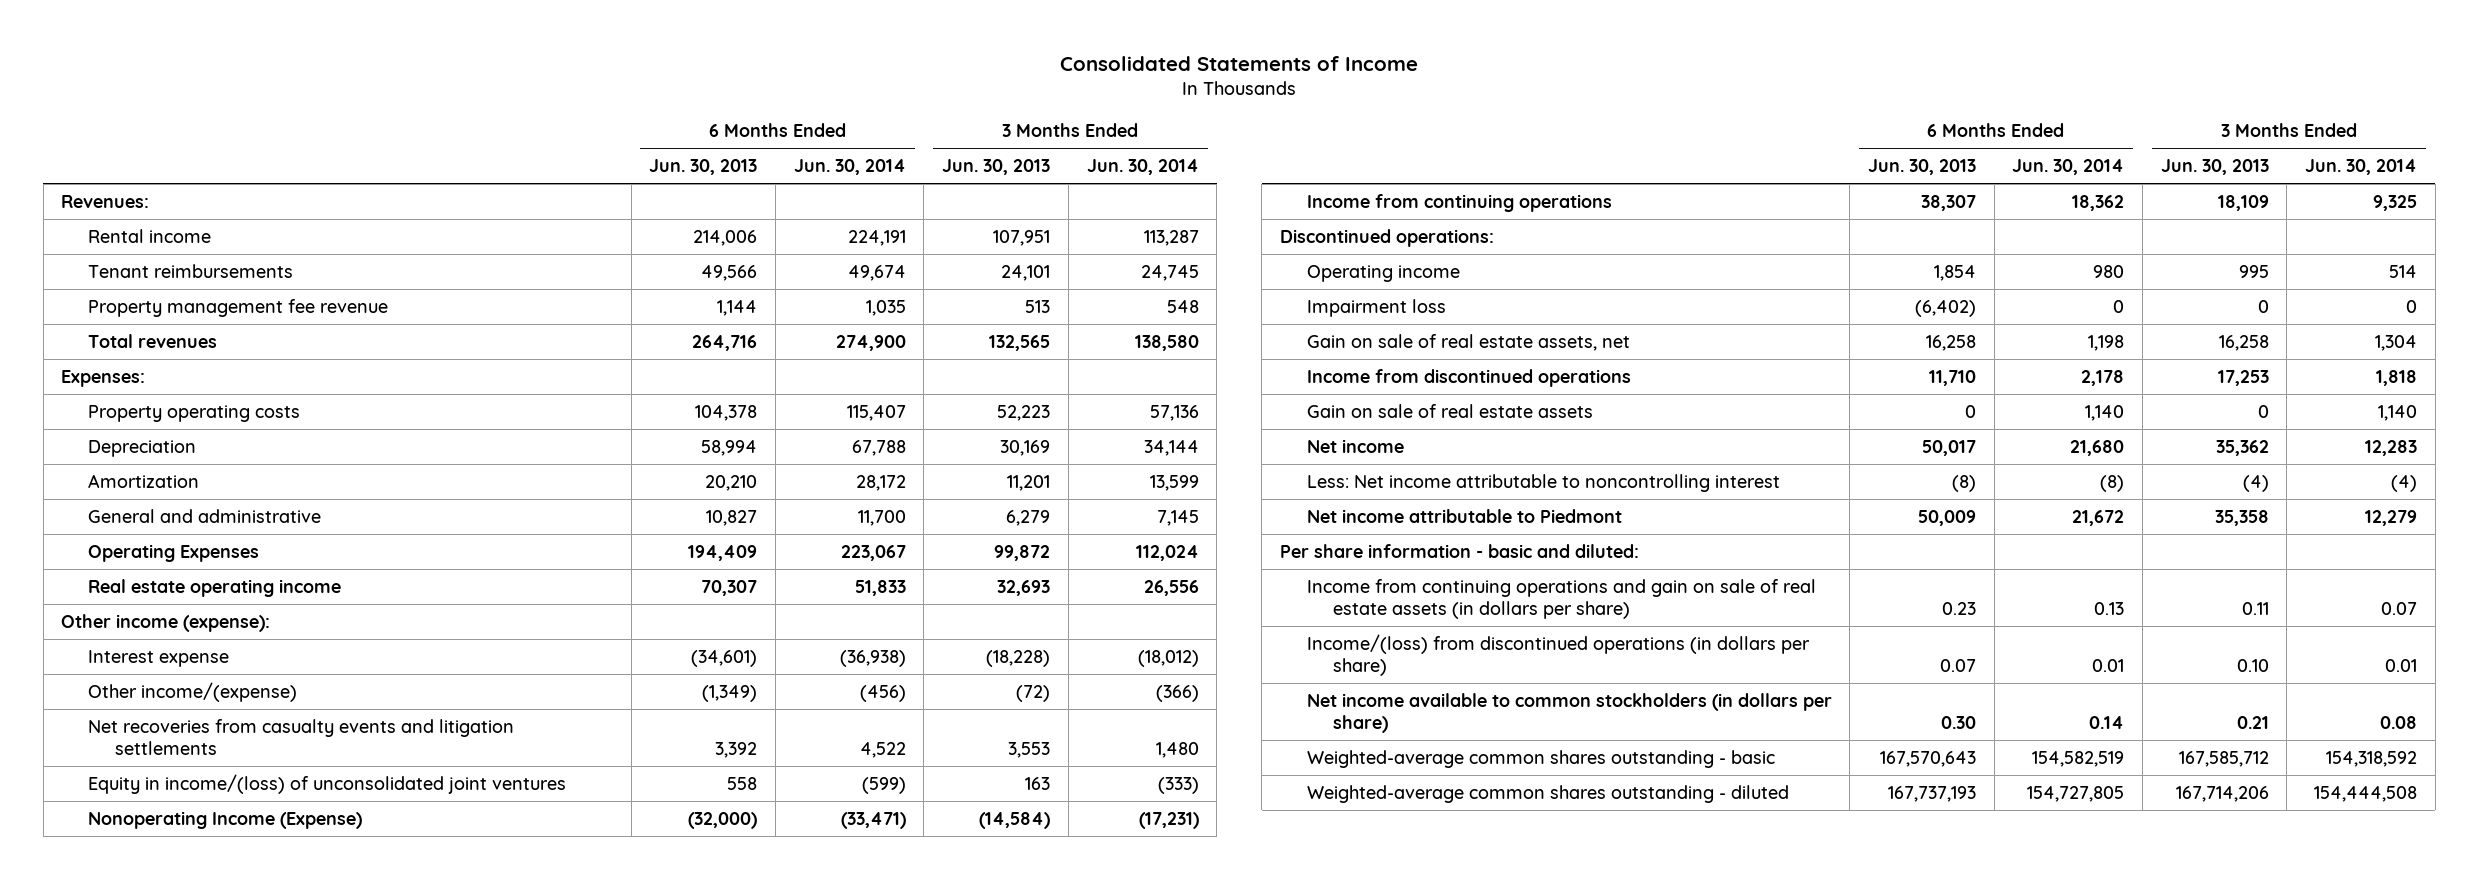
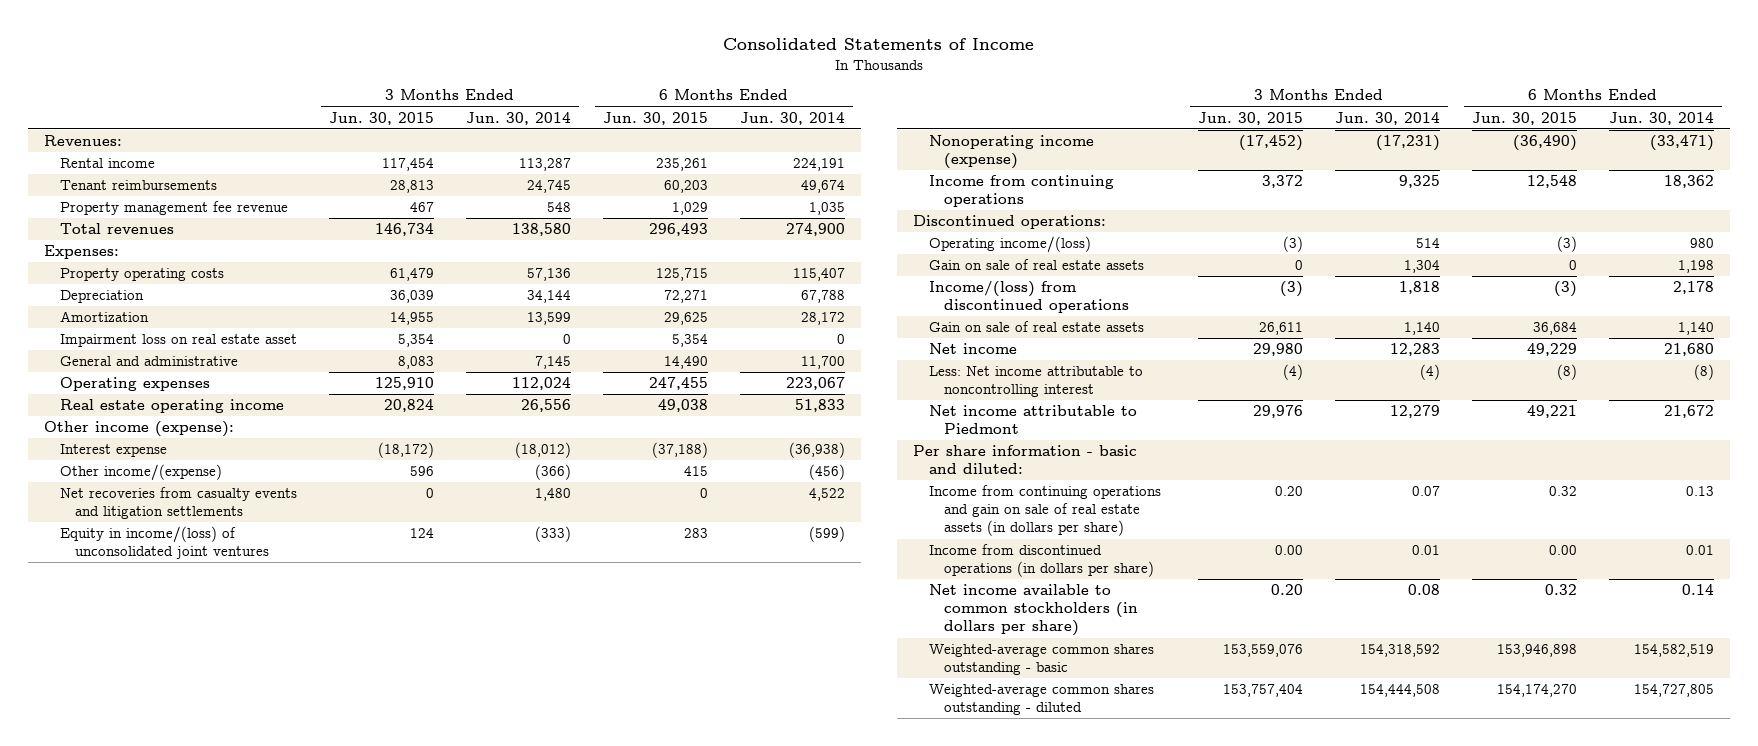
- | 6 Months Ended Jun. 30, 2013 | 6 Months Ended Jun. 30, 2014 | 3 Months Ended Jun. 30, 2013 | 3 Months Ended Jun. 30, 2014
+ | 3 Months Ended Jun. 30, 2015 | 3 Months Ended Jun. 30, 2014 | 6 Months Ended Jun. 30, 2015 | 6 Months Ended Jun. 30, 2014
+ Impairment loss on real estate asset | 5,354 | 0 | 5,354 | 0
- Operating Expenses | 194,409 | 223,067 | 99,872 | 112,024
+ Operating expenses | 125,910 | 112,024 | 247,455 | 223,067
- Nonoperating Income (Expense) | (32,000) | (33,471) | (14,584) | (17,231)
+ Nonoperating income (expense) | (17,452) | (17,231) | (36,490) | (33,471)
- Operating income | 1,854 | 980 | 995 | 514
- Impairment loss | (6,402) | 0 | 0 | 0
- Gain on sale of real estate assets, net | 16,258 | 1,198 | 16,258 | 1,304
- Income from discontinued operations | 11,710 | 2,178 | 17,253 | 1,818
+ Operating income/(loss) | (3) | 514 | (3) | 980
+ Gain on sale of real estate assets | 0 | 1,304 | 0 | 1,198
+ Income/(loss) from discontinued operations | (3) | 1,818 | (3) | 2,178
- Income/(loss) from discontinued operations (in dollars per share) | 0.07 | 0.01 | 0.10 | 0.01
+ Income from discontinued operations (in dollars per share) | 0.00 | 0.01 | 0.00 | 0.01

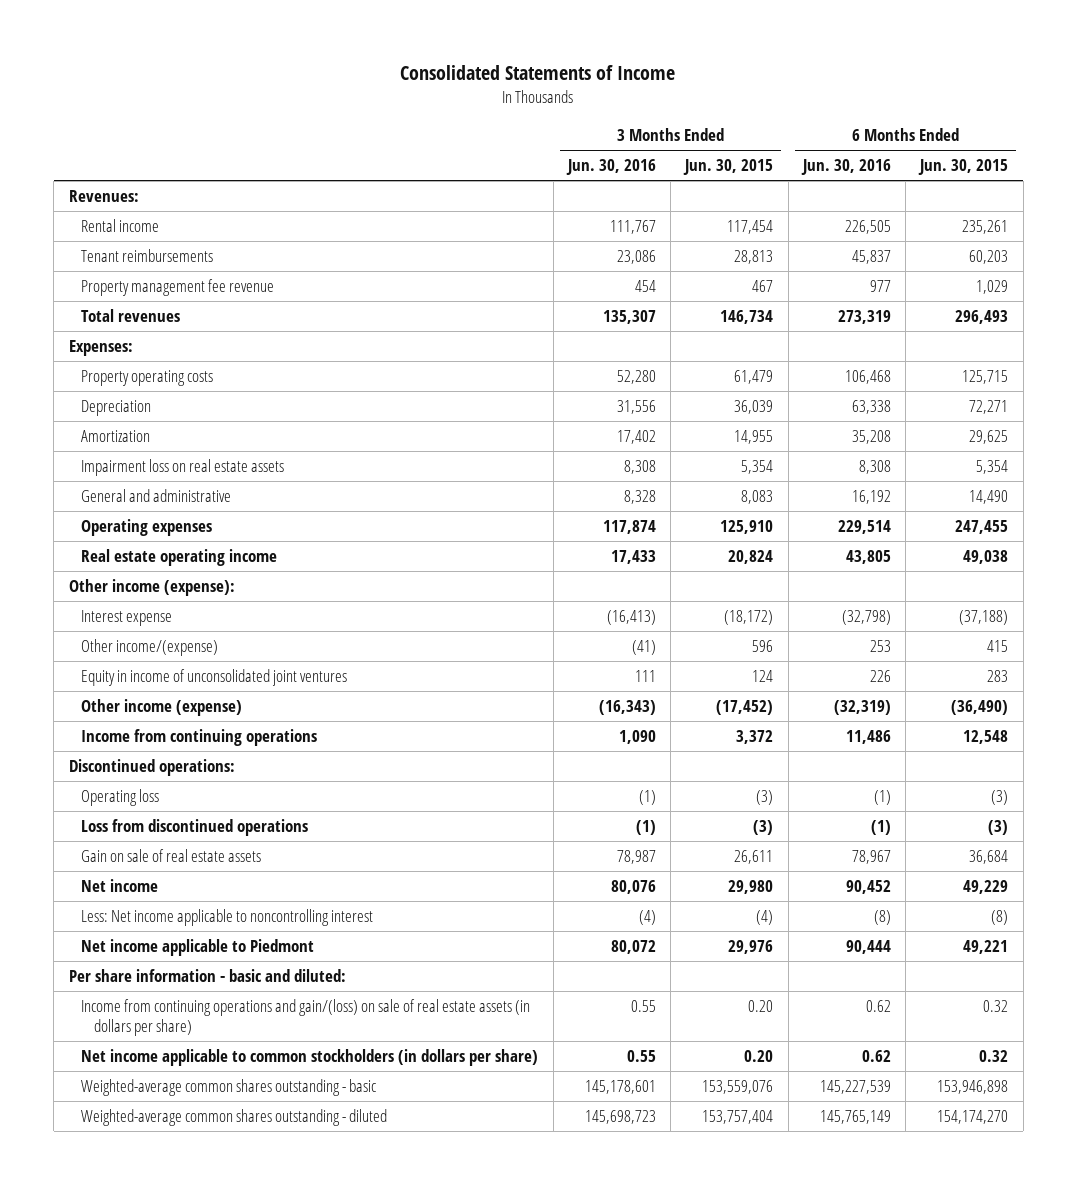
- | 3 Months Ended Jun. 30, 2015 | 3 Months Ended Jun. 30, 2014 | 6 Months Ended Jun. 30, 2015 | 6 Months Ended Jun. 30, 2014
+ | 3 Months Ended Jun. 30, 2016 | 3 Months Ended Jun. 30, 2015 | 6 Months Ended Jun. 30, 2016 | 6 Months Ended Jun. 30, 2015
- Impairment loss on real estate asset | 5,354 | 0 | 5,354 | 0
+ Impairment loss on real estate assets | 8,308 | 5,354 | 8,308 | 5,354
- Net recoveries from casualty events and litigation settlements | 0 | 1,480 | 0 | 4,522
- Equity in income/(loss) of unconsolidated joint ventures | 124 | (333) | 283 | (599)
- Nonoperating income (expense) | (17,452) | (17,231) | (36,490) | (33,471)
+ Equity in income of unconsolidated joint ventures | 111 | 124 | 226 | 283
+ Other income (expense) | (16,343) | (17,452) | (32,319) | (36,490)
- Operating income/(loss) | (3) | 514 | (3) | 980
- Gain on sale of real estate assets | 0 | 1,304 | 0 | 1,198
- Income/(loss) from discontinued operations | (3) | 1,818 | (3) | 2,178
+ Operating loss | (1) | (3) | (1) | (3)
+ Loss from discontinued operations | (1) | (3) | (1) | (3)
- Less: Net income attributable to noncontrolling interest | (4) | (4) | (8) | (8)
- Net income attributable to Piedmont | 29,976 | 12,279 | 49,221 | 21,672
+ Less: Net income applicable to noncontrolling interest | (4) | (4) | (8) | (8)
+ Net income applicable to Piedmont | 80,072 | 29,976 | 90,444 | 49,221
- Income from continuing operations and gain on sale of real estate assets (in dollars per share) | 0.20 | 0.07 | 0.32 | 0.13
- Income from discontinued operations (in dollars per share) | 0.00 | 0.01 | 0.00 | 0.01
- Net income available to common stockholders (in dollars per share) | 0.20 | 0.08 | 0.32 | 0.14
+ Income from continuing operations and gain/(loss) on sale of real estate assets (in dollars per share) | 0.55 | 0.20 | 0.62 | 0.32
+ Net income applicable to common stockholders (in dollars per share) | 0.55 | 0.20 | 0.62 | 0.32

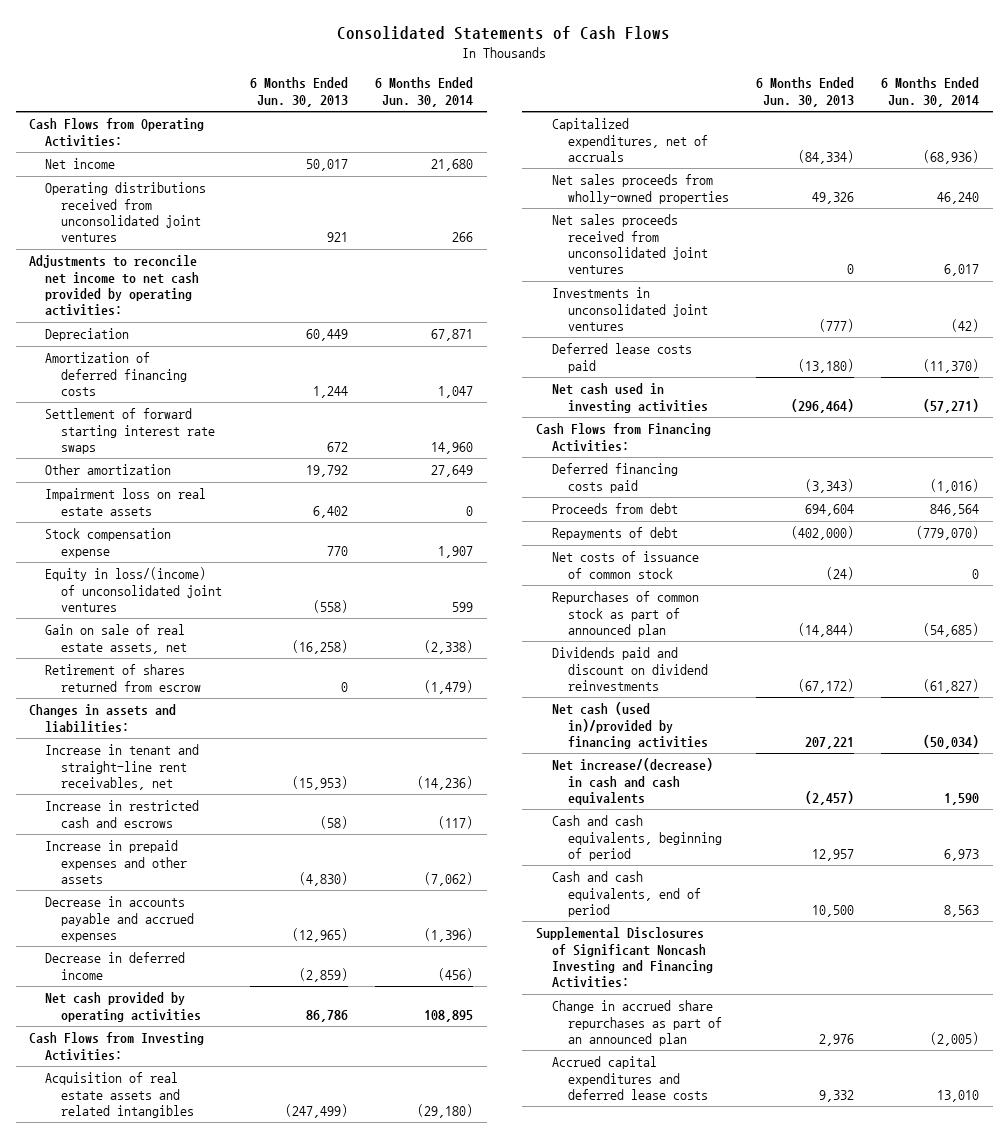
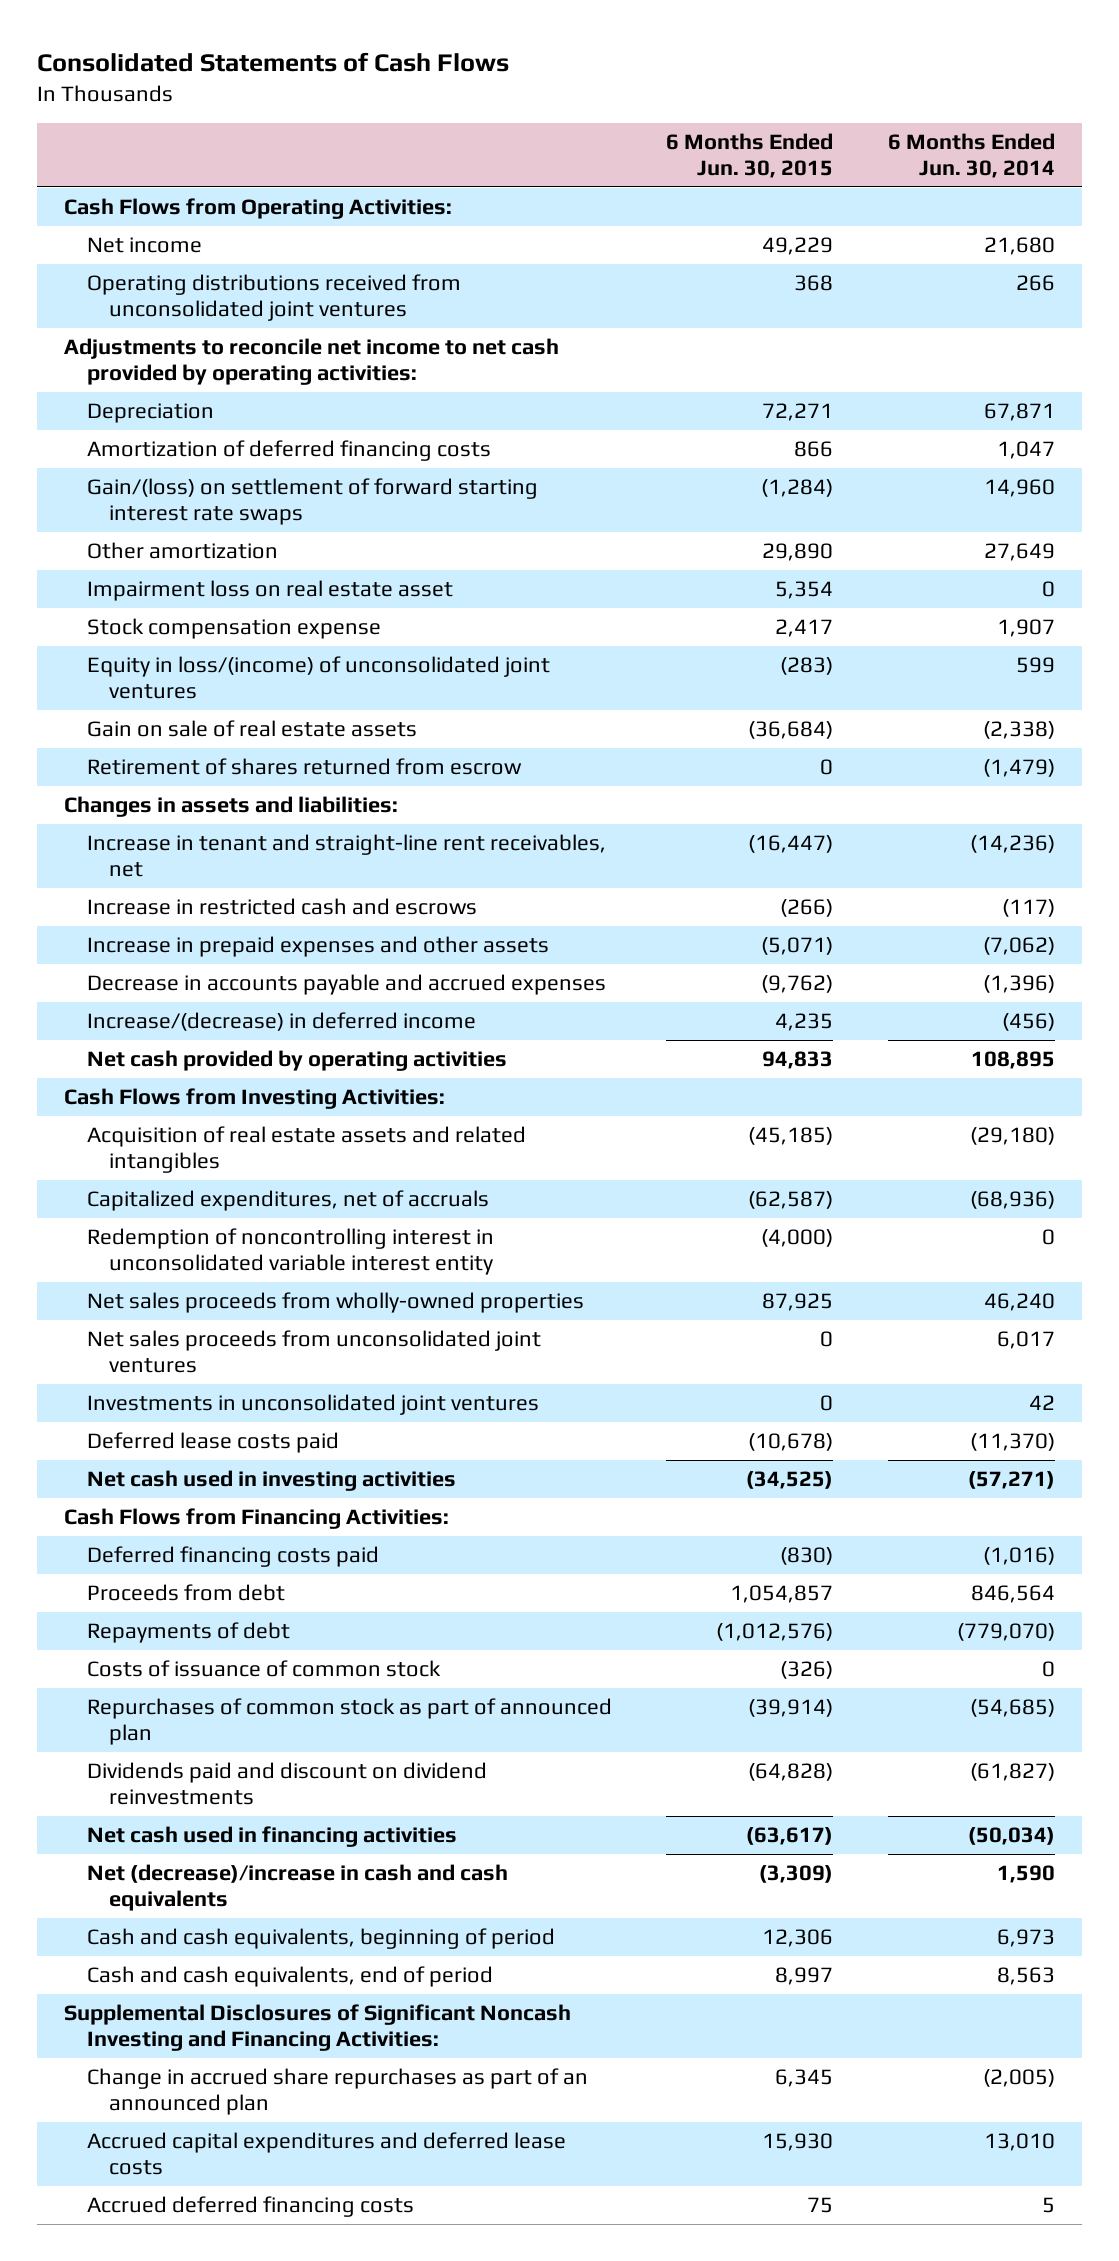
- | 6 Months Ended Jun. 30, 2013 | 6 Months Ended Jun. 30, 2014
+ | 6 Months Ended Jun. 30, 2015 | 6 Months Ended Jun. 30, 2014
- Settlement of forward starting interest rate swaps | 672 | 14,960
+ Gain/(loss) on settlement of forward starting interest rate swaps | (1,284) | 14,960
- Impairment loss on real estate assets | 6,402 | 0
+ Impairment loss on real estate asset | 5,354 | 0
- Gain on sale of real estate assets, net | (16,258) | (2,338)
+ Gain on sale of real estate assets | (36,684) | (2,338)
- Decrease in deferred income | (2,859) | (456)
+ Increase/(decrease) in deferred income | 4,235 | (456)
+ Redemption of noncontrolling interest in unconsolidated variable interest entity | (4,000) | 0
- Net sales proceeds received from unconsolidated joint ventures | 0 | 6,017
- Investments in unconsolidated joint ventures | (777) | (42)
+ Net sales proceeds from unconsolidated joint ventures | 0 | 6,017
+ Investments in unconsolidated joint ventures | 0 | 42
- Net costs of issuance of common stock | (24) | 0
+ Costs of issuance of common stock | (326) | 0
- Net cash (used in)/provided by financing activities | 207,221 | (50,034)
- Net increase/(decrease) in cash and cash equivalents | (2,457) | 1,590
+ Net cash used in financing activities | (63,617) | (50,034)
+ Net (decrease)/increase in cash and cash equivalents | (3,309) | 1,590
+ Accrued deferred financing costs | 75 | 5

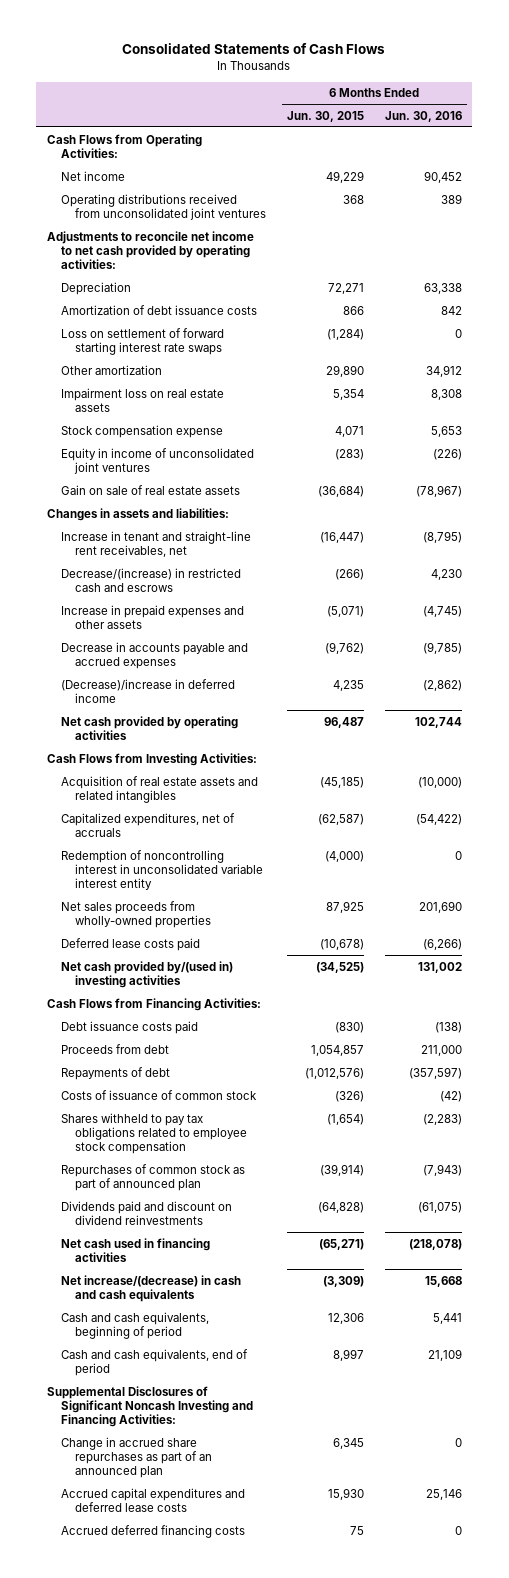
- | 6 Months Ended Jun. 30, 2015 | 6 Months Ended Jun. 30, 2014
+ | 6 Months Ended Jun. 30, 2015 | 6 Months Ended Jun. 30, 2016
- Amortization of deferred financing costs | 866 | 1,047
- Gain/(loss) on settlement of forward starting interest rate swaps | (1,284) | 14,960
+ Amortization of debt issuance costs | 866 | 842
+ Loss on settlement of forward starting interest rate swaps | (1,284) | 0
- Impairment loss on real estate asset | 5,354 | 0
- Stock compensation expense | 2,417 | 1,907
- Equity in loss/(income) of unconsolidated joint ventures | (283) | 599
+ Impairment loss on real estate assets | 5,354 | 8,308
+ Stock compensation expense | 4,071 | 5,653
+ Equity in income of unconsolidated joint ventures | (283) | (226)
- Retirement of shares returned from escrow | 0 | (1,479)
- Increase in restricted cash and escrows | (266) | (117)
+ Decrease/(increase) in restricted cash and escrows | (266) | 4,230
- Increase/(decrease) in deferred income | 4,235 | (456)
- Net cash provided by operating activities | 94,833 | 108,895
+ (Decrease)/increase in deferred income | 4,235 | (2,862)
+ Net cash provided by operating activities | 96,487 | 102,744
- Net sales proceeds from unconsolidated joint ventures | 0 | 6,017
- Investments in unconsolidated joint ventures | 0 | 42
- Net cash used in investing activities | (34,525) | (57,271)
+ Net cash provided by/(used in) investing activities | (34,525) | 131,002
- Deferred financing costs paid | (830) | (1,016)
+ Debt issuance costs paid | (830) | (138)
+ Shares withheld to pay tax obligations related to employee stock compensation | (1,654) | (2,283)
- Net cash used in financing activities | (63,617) | (50,034)
- Net (decrease)/increase in cash and cash equivalents | (3,309) | 1,590
+ Net cash used in financing activities | (65,271) | (218,078)
+ Net increase/(decrease) in cash and cash equivalents | (3,309) | 15,668

